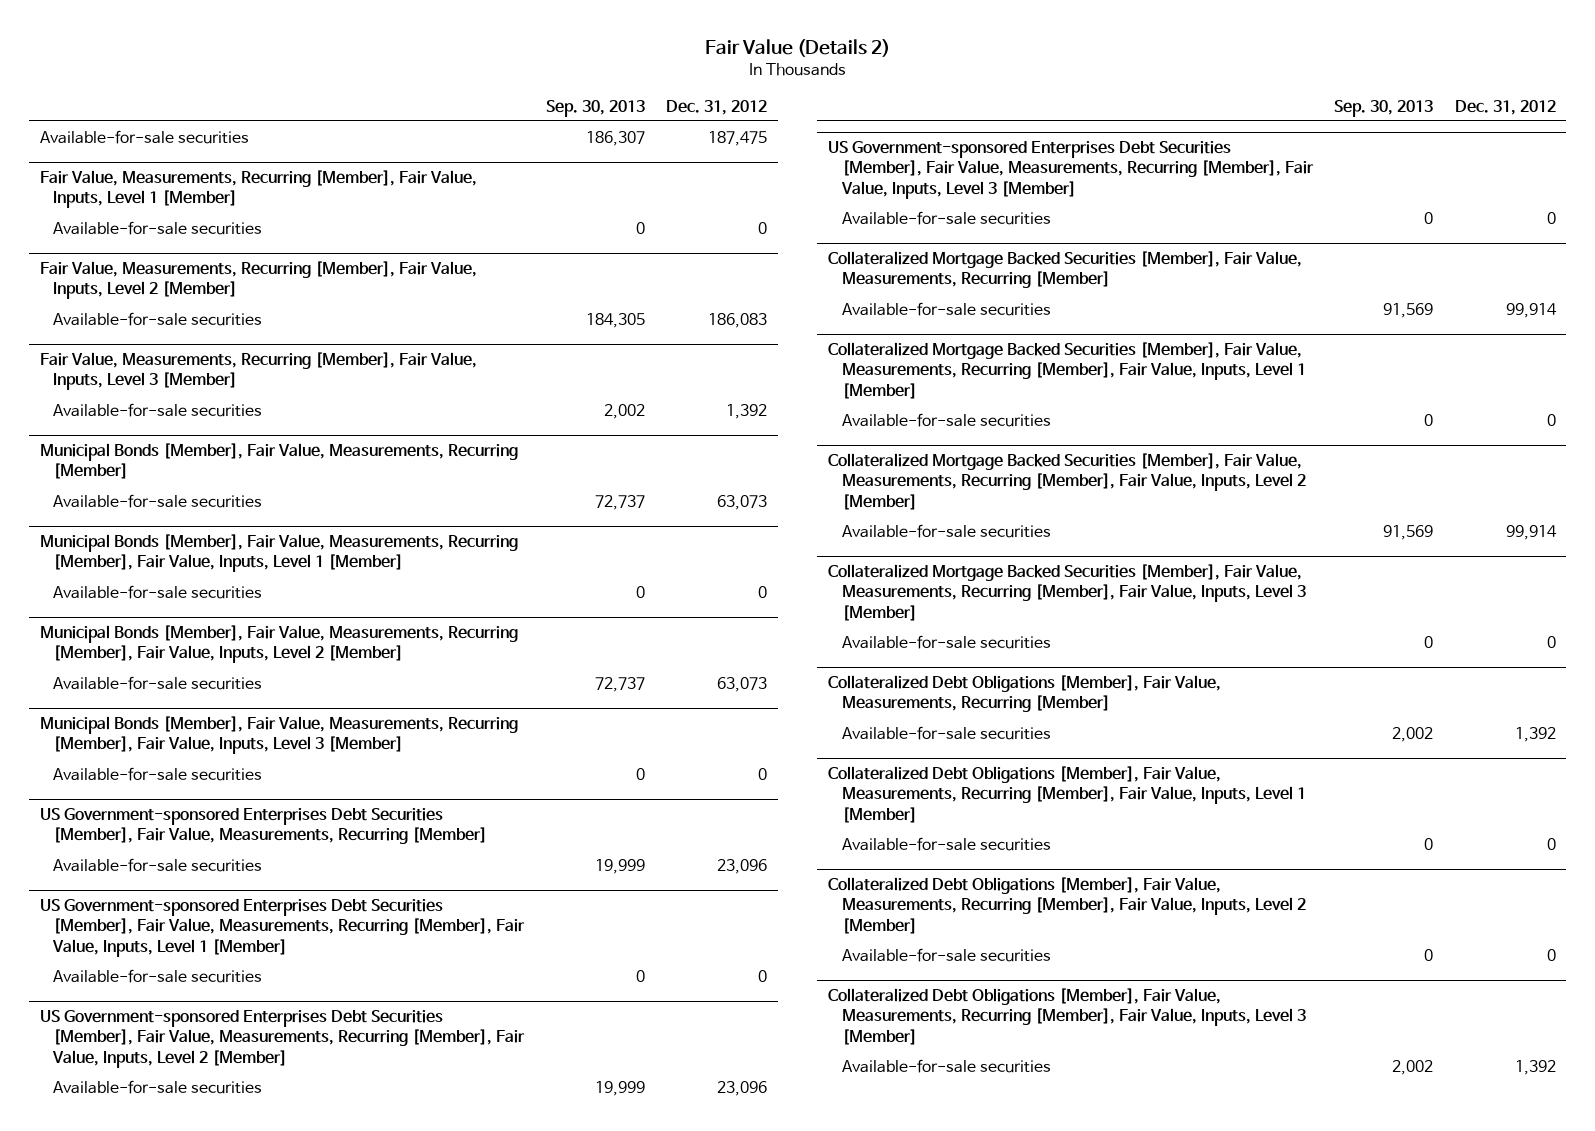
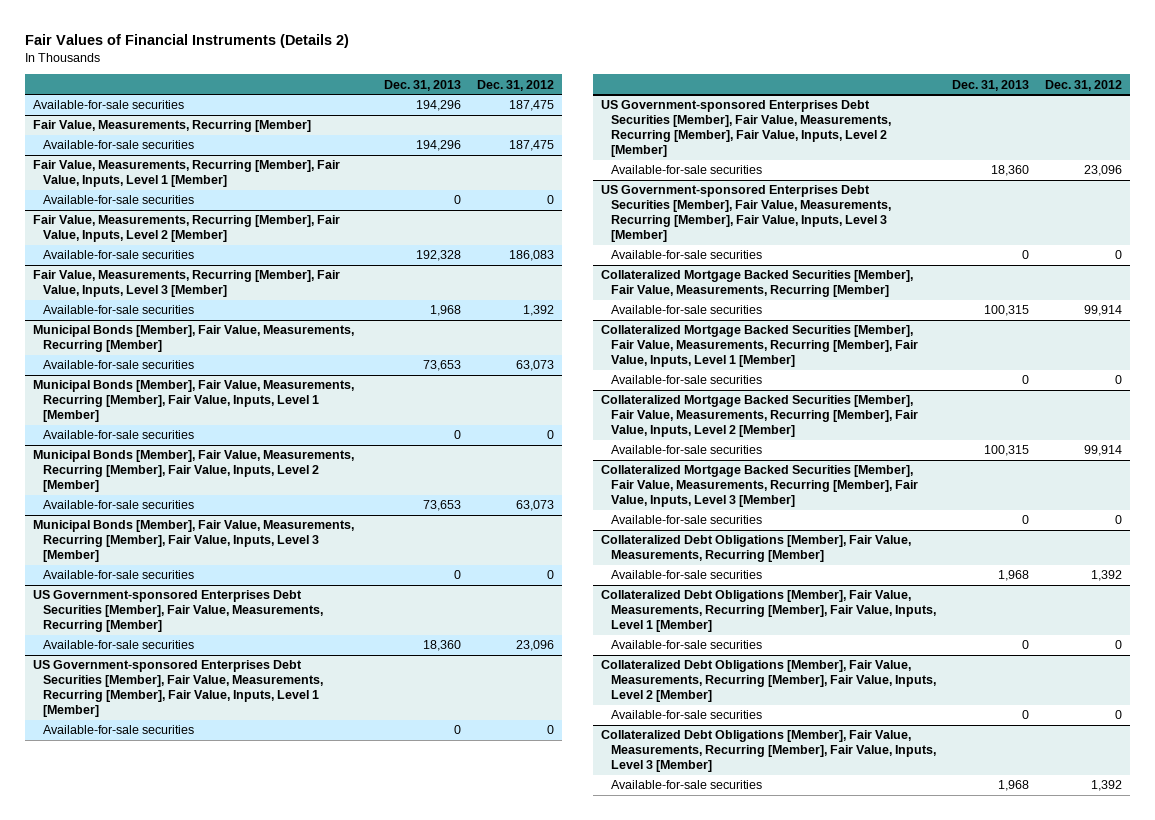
- Fair Value (Details 2)
+ Fair Values of Financial Instruments (Details 2)
- | Sep. 30, 2013 | Dec. 31, 2012
+ | Dec. 31, 2013 | Dec. 31, 2012
+ Fair Value, Measurements, Recurring [Member]
+ Available-for-sale securities | 194,296 | 187,475

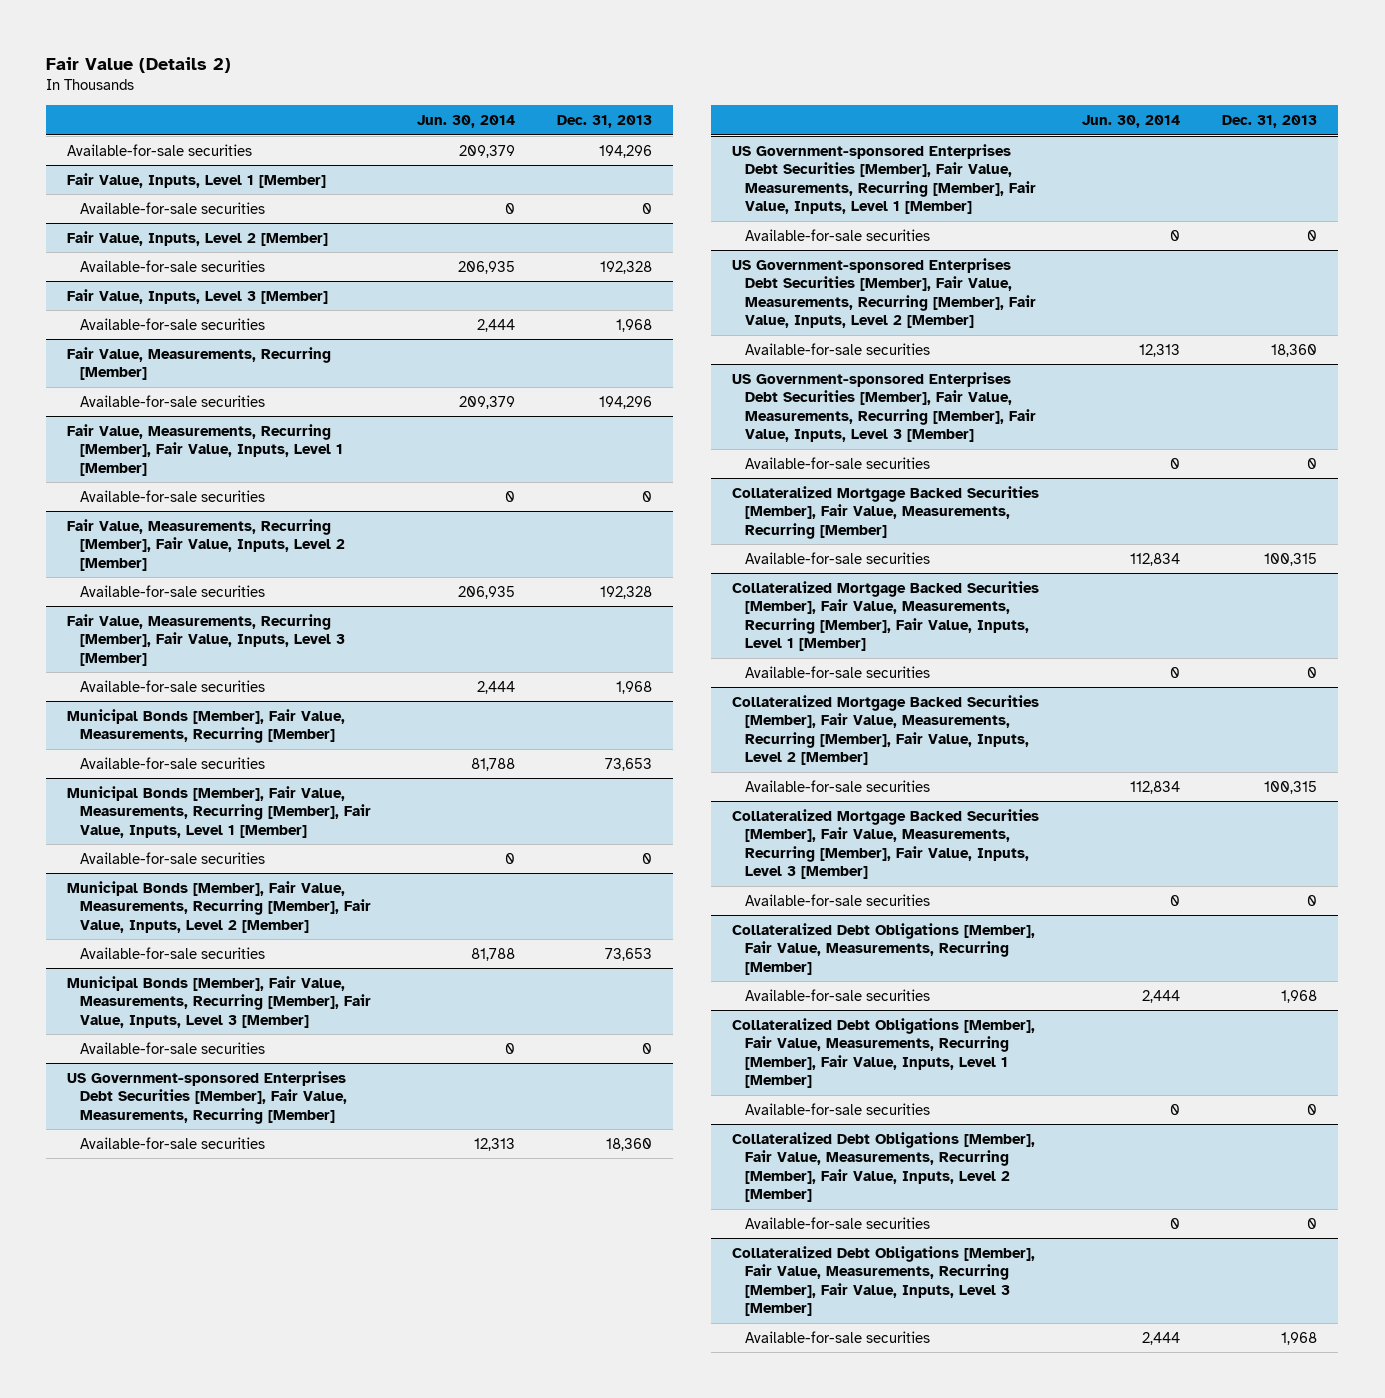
- Fair Values of Financial Instruments (Details 2)
+ Fair Value (Details 2)
- | Dec. 31, 2013 | Dec. 31, 2012
+ | Jun. 30, 2014 | Dec. 31, 2013
+ Fair Value, Inputs, Level 1 [Member]
+ Available-for-sale securities | 0 | 0
+ Fair Value, Inputs, Level 2 [Member]
+ Available-for-sale securities | 206,935 | 192,328
+ Fair Value, Inputs, Level 3 [Member]
+ Available-for-sale securities | 2,444 | 1,968

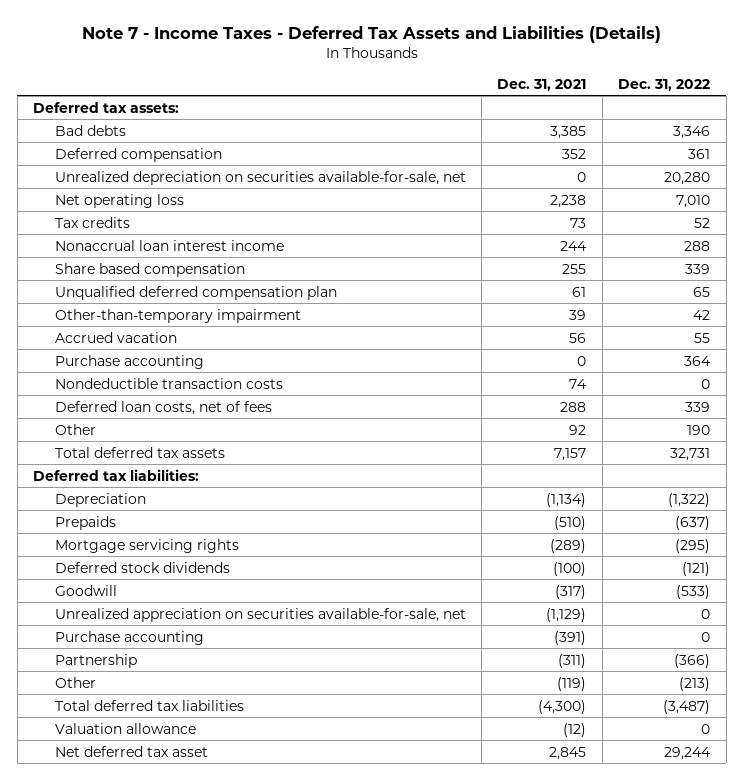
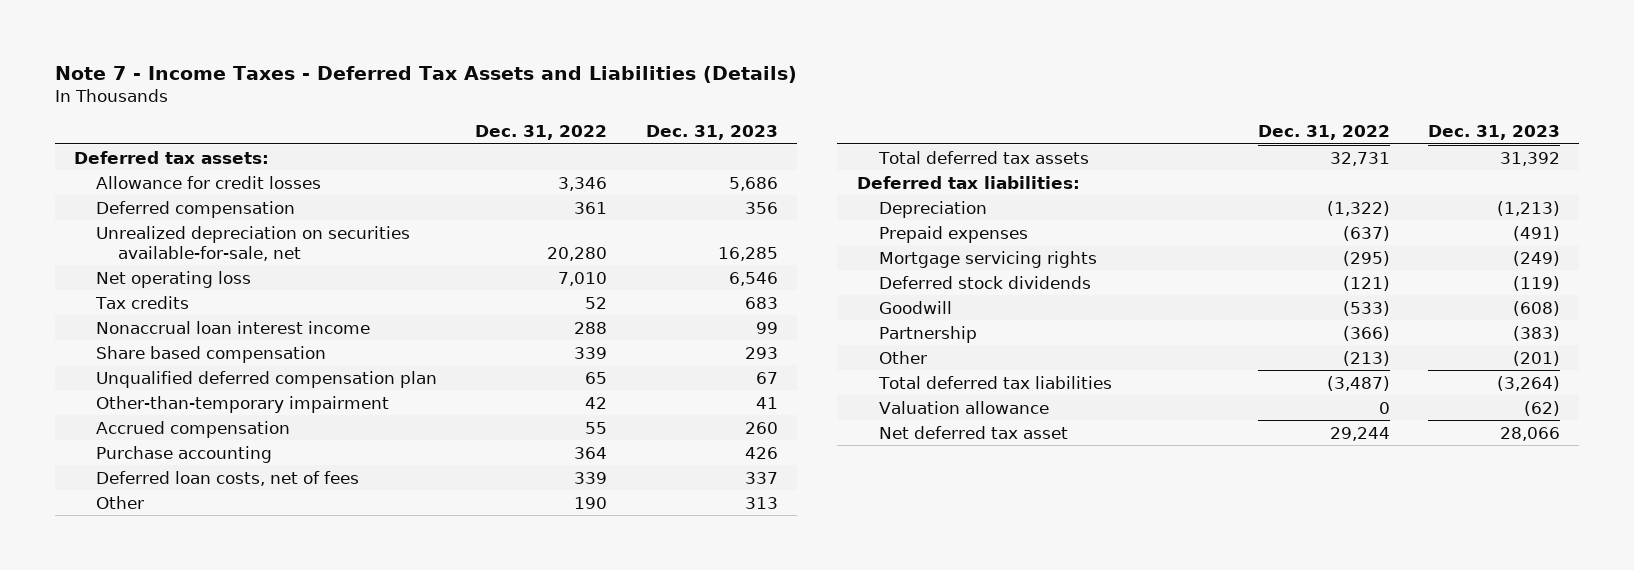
- | Dec. 31, 2021 | Dec. 31, 2022
+ | Dec. 31, 2022 | Dec. 31, 2023
- Bad debts | 3,385 | 3,346
+ Allowance for credit losses | 3,346 | 5,686
- Accrued vacation | 56 | 55
+ Accrued compensation | 55 | 260
- Nondeductible transaction costs | 74 | 0
- Prepaids | (510) | (637)
+ Prepaid expenses | (637) | (491)
- Unrealized appreciation on securities available-for-sale, net | (1,129) | 0
- Purchase accounting | (391) | 0

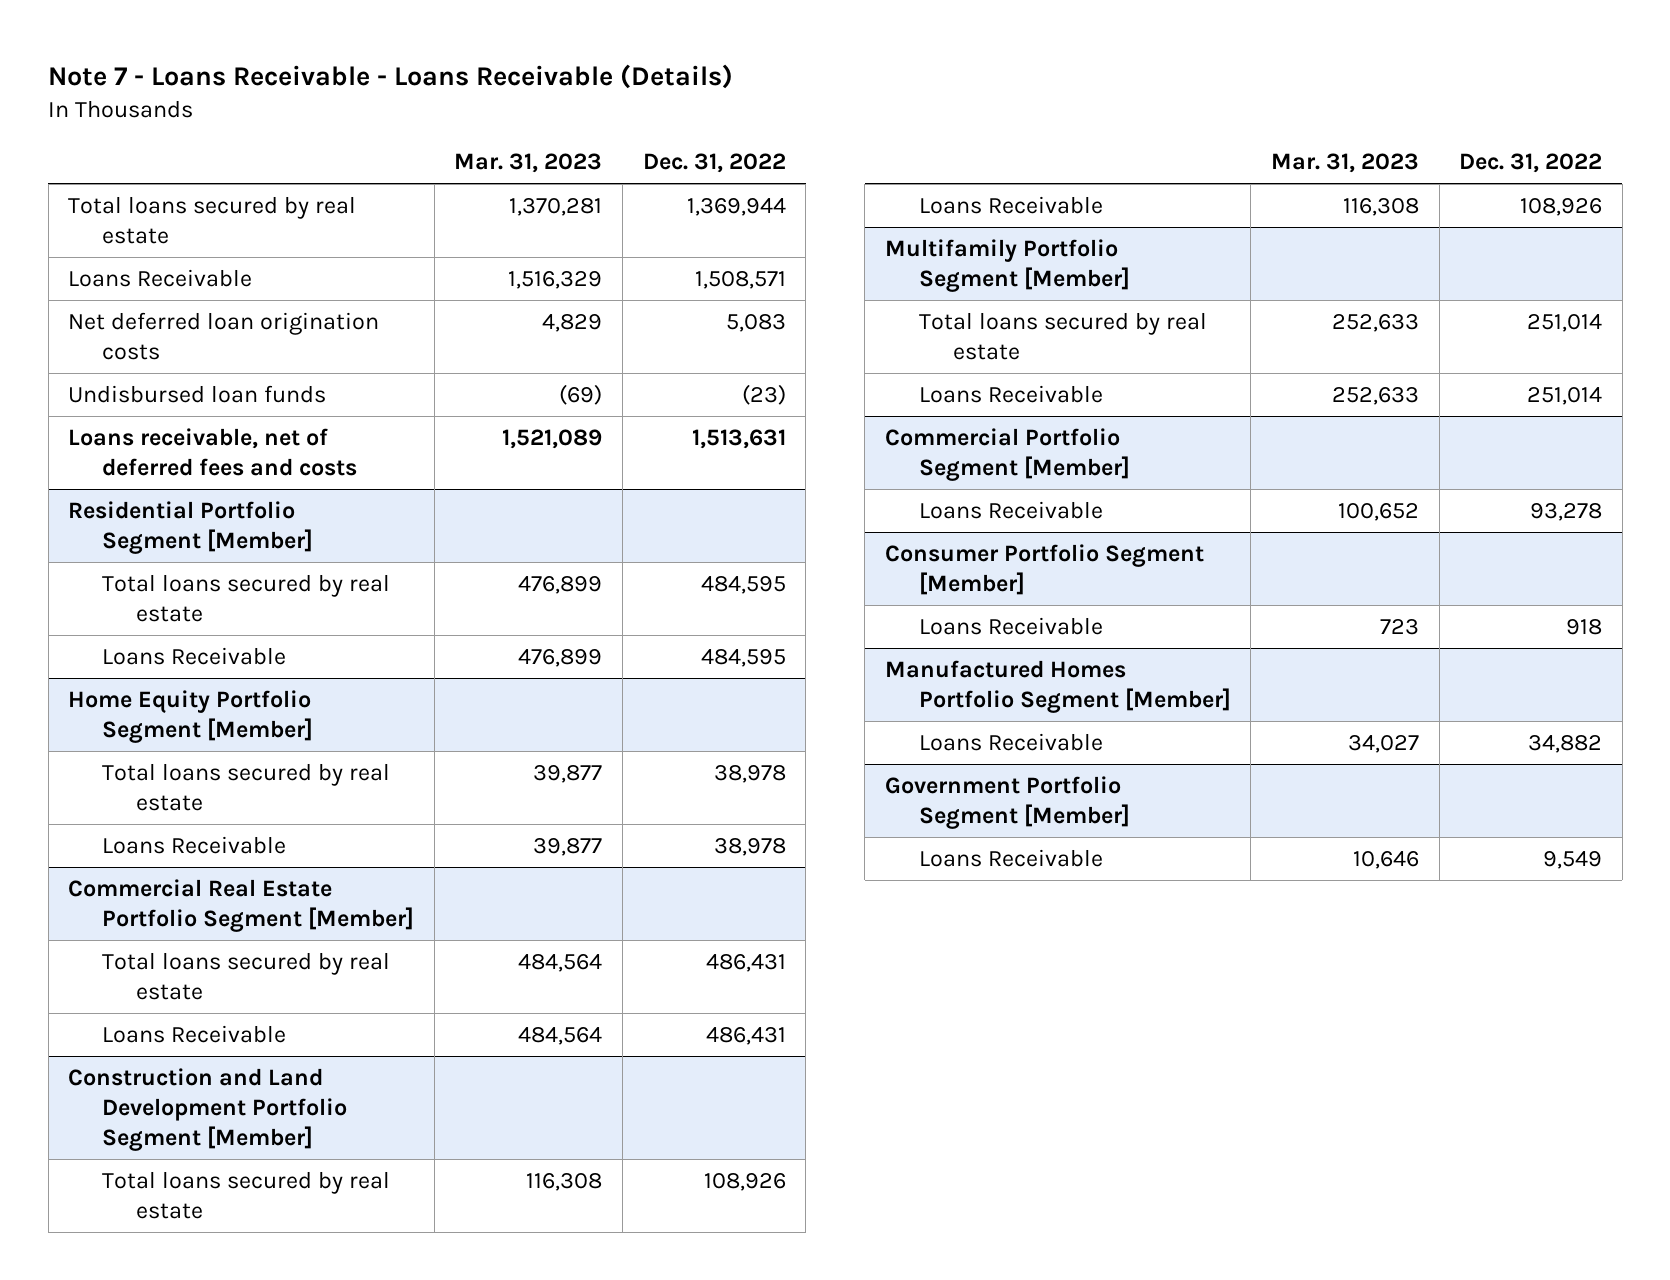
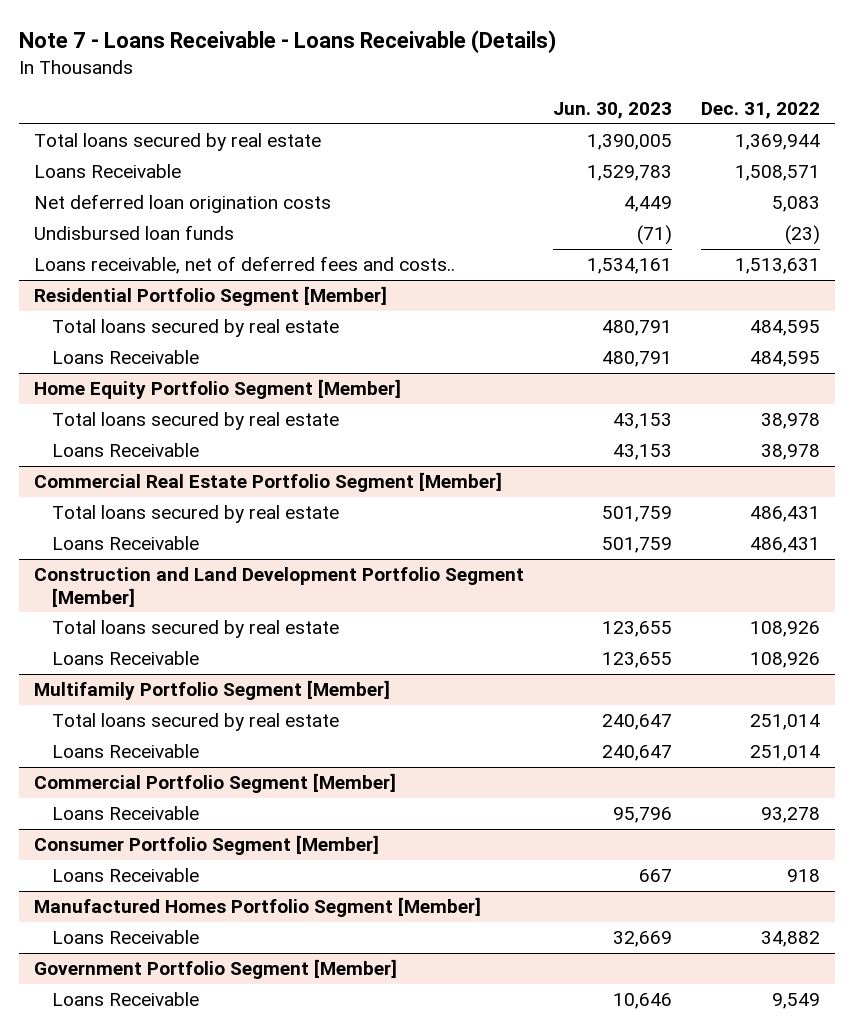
- | Mar. 31, 2023 | Dec. 31, 2022
+ | Jun. 30, 2023 | Dec. 31, 2022
- Loans receivable, net of deferred fees and costs | 1,521,089 | 1,513,631
+ Loans receivable, net of deferred fees and costs.. | 1,534,161 | 1,513,631

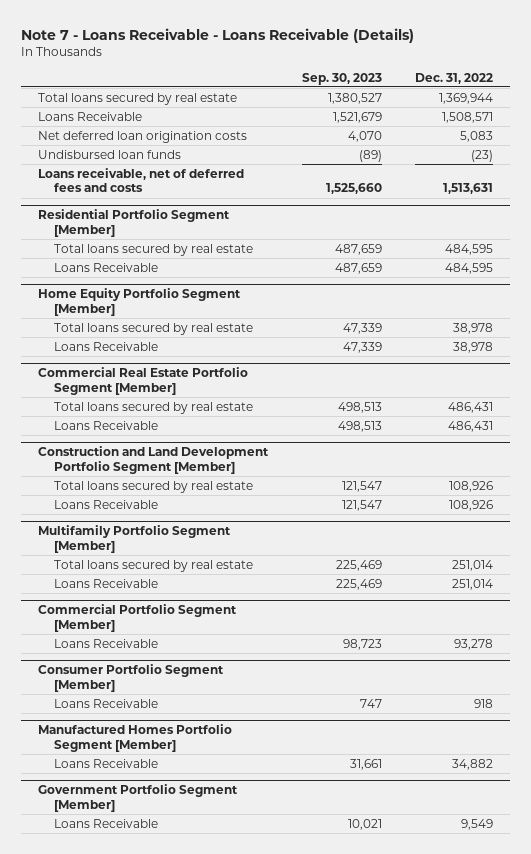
- | Jun. 30, 2023 | Dec. 31, 2022
+ | Sep. 30, 2023 | Dec. 31, 2022
- Loans receivable, net of deferred fees and costs.. | 1,534,161 | 1,513,631
+ Loans receivable, net of deferred fees and costs | 1,525,660 | 1,513,631

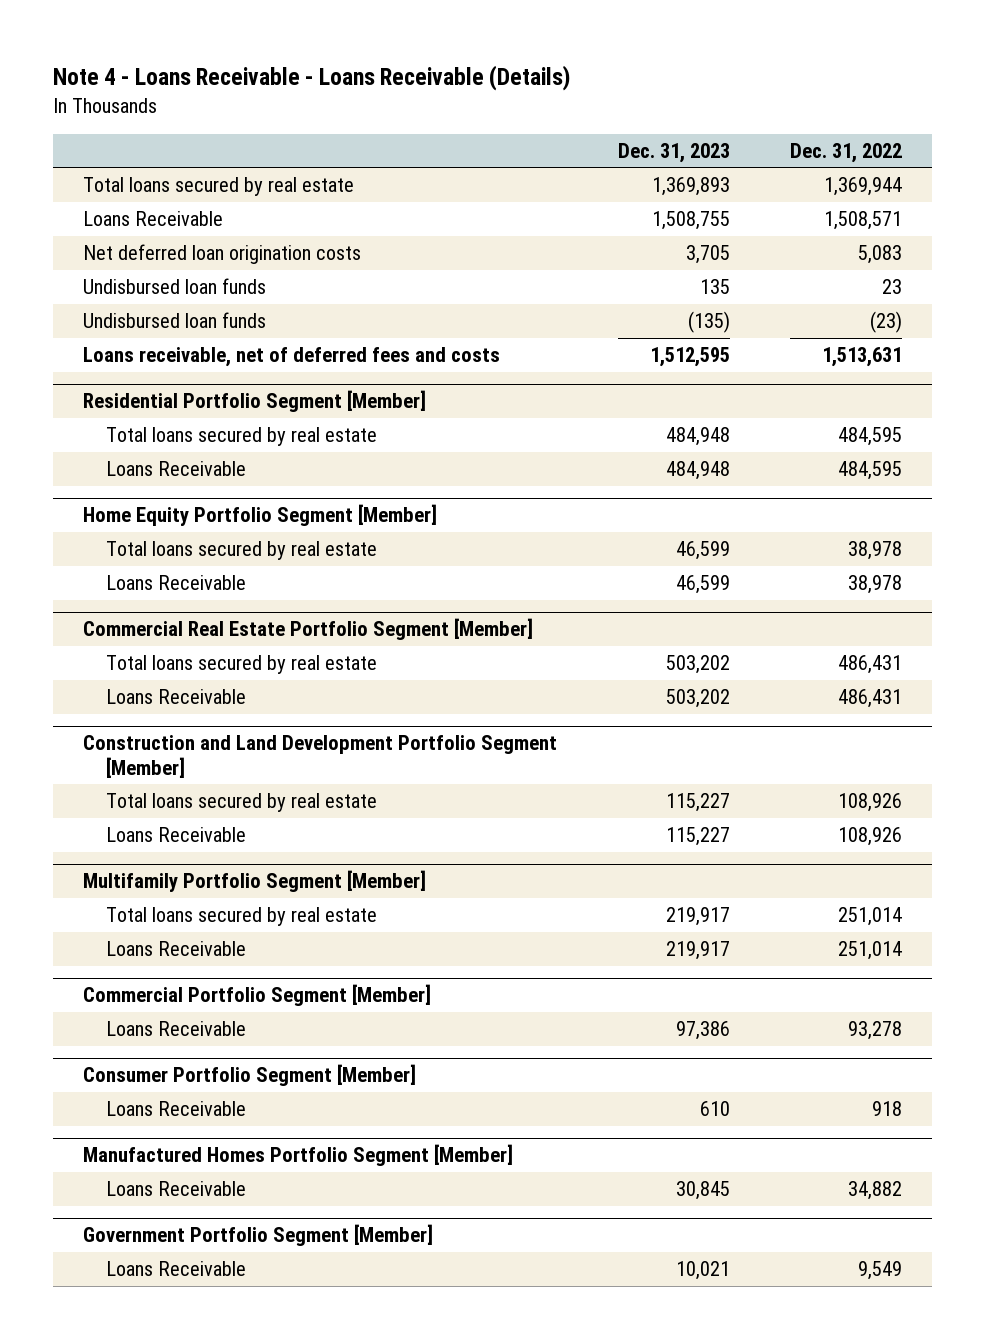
- Note 7 - Loans Receivable - Loans Receivable (Details)
+ Note 4 - Loans Receivable - Loans Receivable (Details)
- | Sep. 30, 2023 | Dec. 31, 2022
+ | Dec. 31, 2023 | Dec. 31, 2022
+ Undisbursed loan funds | 135 | 23

